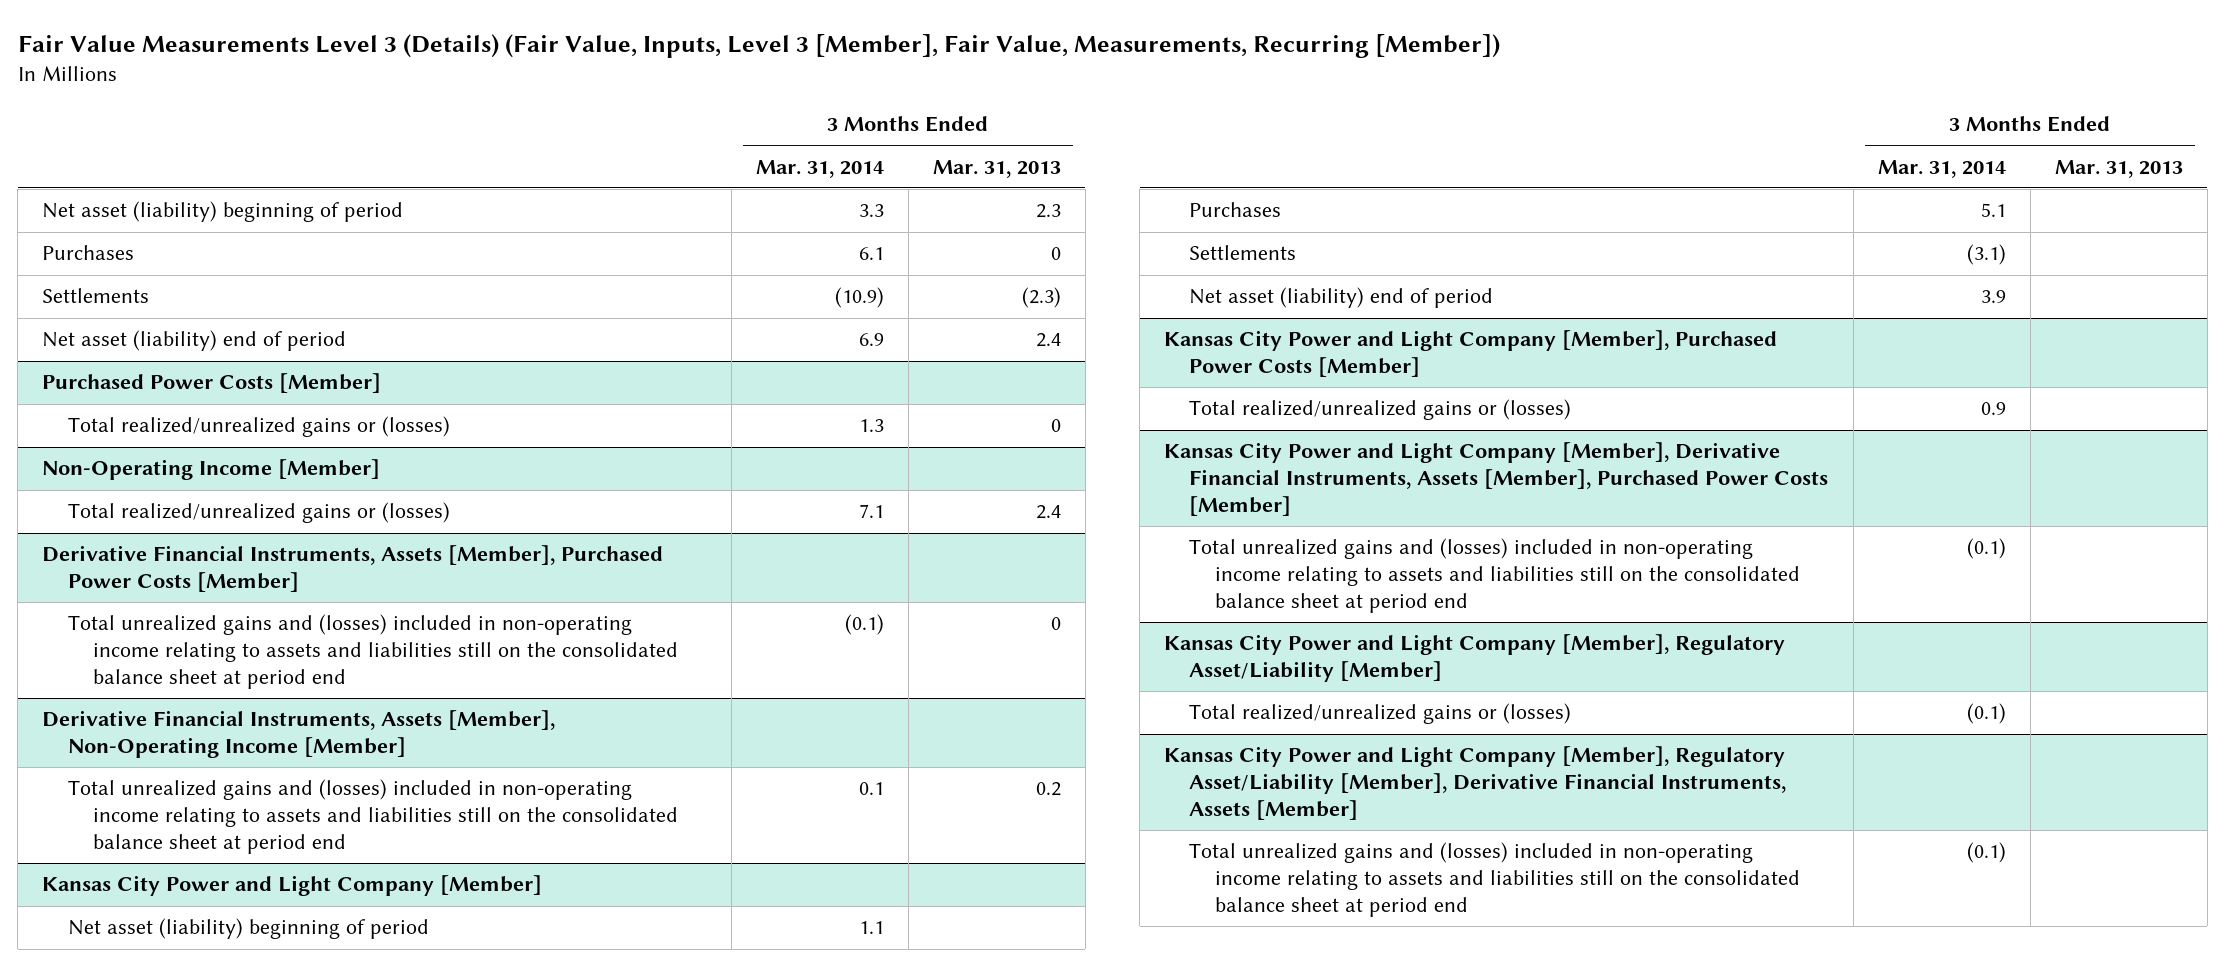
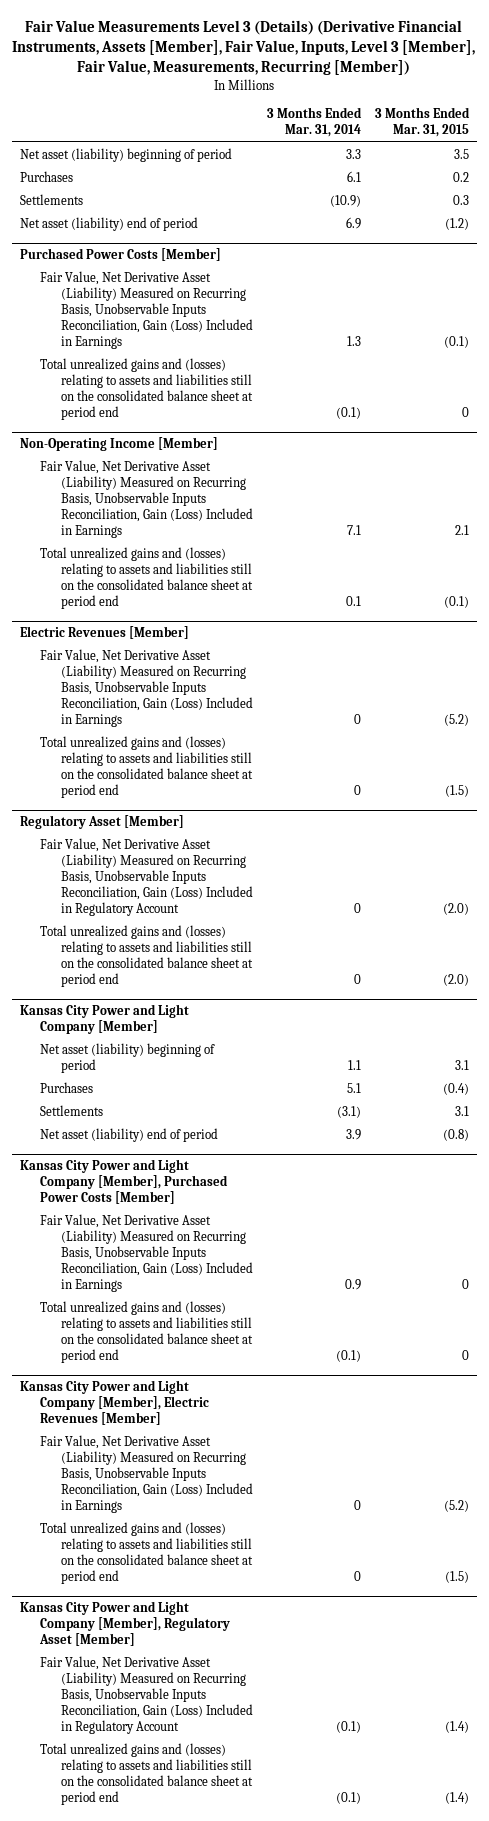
- Fair Value Measurements Level 3 (Details) (Fair Value, Inputs, Level 3 [Member], Fair Value, Measurements, Recurring [Member])
+ Fair Value Measurements Level 3 (Details) (Derivative Financial Instruments, Assets [Member], Fair Value, Inputs, Level 3 [Member], Fair Value, Measurements, Recurring [Member])
- | 3 Months Ended Mar. 31, 2014 | 3 Months Ended Mar. 31, 2013
+ | 3 Months Ended Mar. 31, 2014 | 3 Months Ended Mar. 31, 2015
@ Purchased Power Costs [Member]
- Total realized/unrealized gains or (losses) | 1.3 | 0
+ Fair Value, Net Derivative Asset (Liability) Measured on Recurring Basis, Unobservable Inputs Reconciliation, Gain (Loss) Included in Earnings | 1.3 | (0.1)
+ Total unrealized gains and (losses) relating to assets and liabilities still on the consolidated balance sheet at period end | (0.1) | 0
@ Non-Operating Income [Member]
- Total realized/unrealized gains or (losses) | 7.1 | 2.4
- Derivative Financial Instruments, Assets [Member], Purchased Power Costs [Member]
- Total unrealized gains and (losses) included in non-operating income relating to assets and liabilities still on the consolidated balance sheet at period end | (0.1) | 0
- Derivative Financial Instruments, Assets [Member], Non-Operating Income [Member]
- Total unrealized gains and (losses) included in non-operating income relating to assets and liabilities still on the consolidated balance sheet at period end | 0.1 | 0.2
@ Non-Operating Income [Member]
+ Fair Value, Net Derivative Asset (Liability) Measured on Recurring Basis, Unobservable Inputs Reconciliation, Gain (Loss) Included in Earnings | 7.1 | 2.1
+ Total unrealized gains and (losses) relating to assets and liabilities still on the consolidated balance sheet at period end | 0.1 | (0.1)
+ Electric Revenues [Member]
+ Fair Value, Net Derivative Asset (Liability) Measured on Recurring Basis, Unobservable Inputs Reconciliation, Gain (Loss) Included in Earnings | 0 | (5.2)
+ Total unrealized gains and (losses) relating to assets and liabilities still on the consolidated balance sheet at period end | 0 | (1.5)
+ Regulatory Asset [Member]
+ Fair Value, Net Derivative Asset (Liability) Measured on Recurring Basis, Unobservable Inputs Reconciliation, Gain (Loss) Included in Regulatory Account | 0 | (2.0)
+ Total unrealized gains and (losses) relating to assets and liabilities still on the consolidated balance sheet at period end | 0 | (2.0)
@ Kansas City Power and Light Company [Member], Purchased Power Costs [Member]
- Total realized/unrealized gains or (losses) | 0.9 |
- Kansas City Power and Light Company [Member], Derivative Financial Instruments, Assets [Member], Purchased Power Costs [Member]
- Total unrealized gains and (losses) included in non-operating income relating to assets and liabilities still on the consolidated balance sheet at period end | (0.1) |
- Kansas City Power and Light Company [Member], Regulatory Asset/Liability [Member]
- Total realized/unrealized gains or (losses) | (0.1) |
- Kansas City Power and Light Company [Member], Regulatory Asset/Liability [Member], Derivative Financial Instruments, Assets [Member]
- Total unrealized gains and (losses) included in non-operating income relating to assets and liabilities still on the consolidated balance sheet at period end | (0.1) |
@ Kansas City Power and Light Company [Member], Purchased Power Costs [Member]
+ Fair Value, Net Derivative Asset (Liability) Measured on Recurring Basis, Unobservable Inputs Reconciliation, Gain (Loss) Included in Earnings | 0.9 | 0
+ Total unrealized gains and (losses) relating to assets and liabilities still on the consolidated balance sheet at period end | (0.1) | 0
+ Kansas City Power and Light Company [Member], Electric Revenues [Member]
+ Fair Value, Net Derivative Asset (Liability) Measured on Recurring Basis, Unobservable Inputs Reconciliation, Gain (Loss) Included in Earnings | 0 | (5.2)
+ Total unrealized gains and (losses) relating to assets and liabilities still on the consolidated balance sheet at period end | 0 | (1.5)
+ Kansas City Power and Light Company [Member], Regulatory Asset [Member]
+ Fair Value, Net Derivative Asset (Liability) Measured on Recurring Basis, Unobservable Inputs Reconciliation, Gain (Loss) Included in Regulatory Account | (0.1) | (1.4)
+ Total unrealized gains and (losses) relating to assets and liabilities still on the consolidated balance sheet at period end | (0.1) | (1.4)

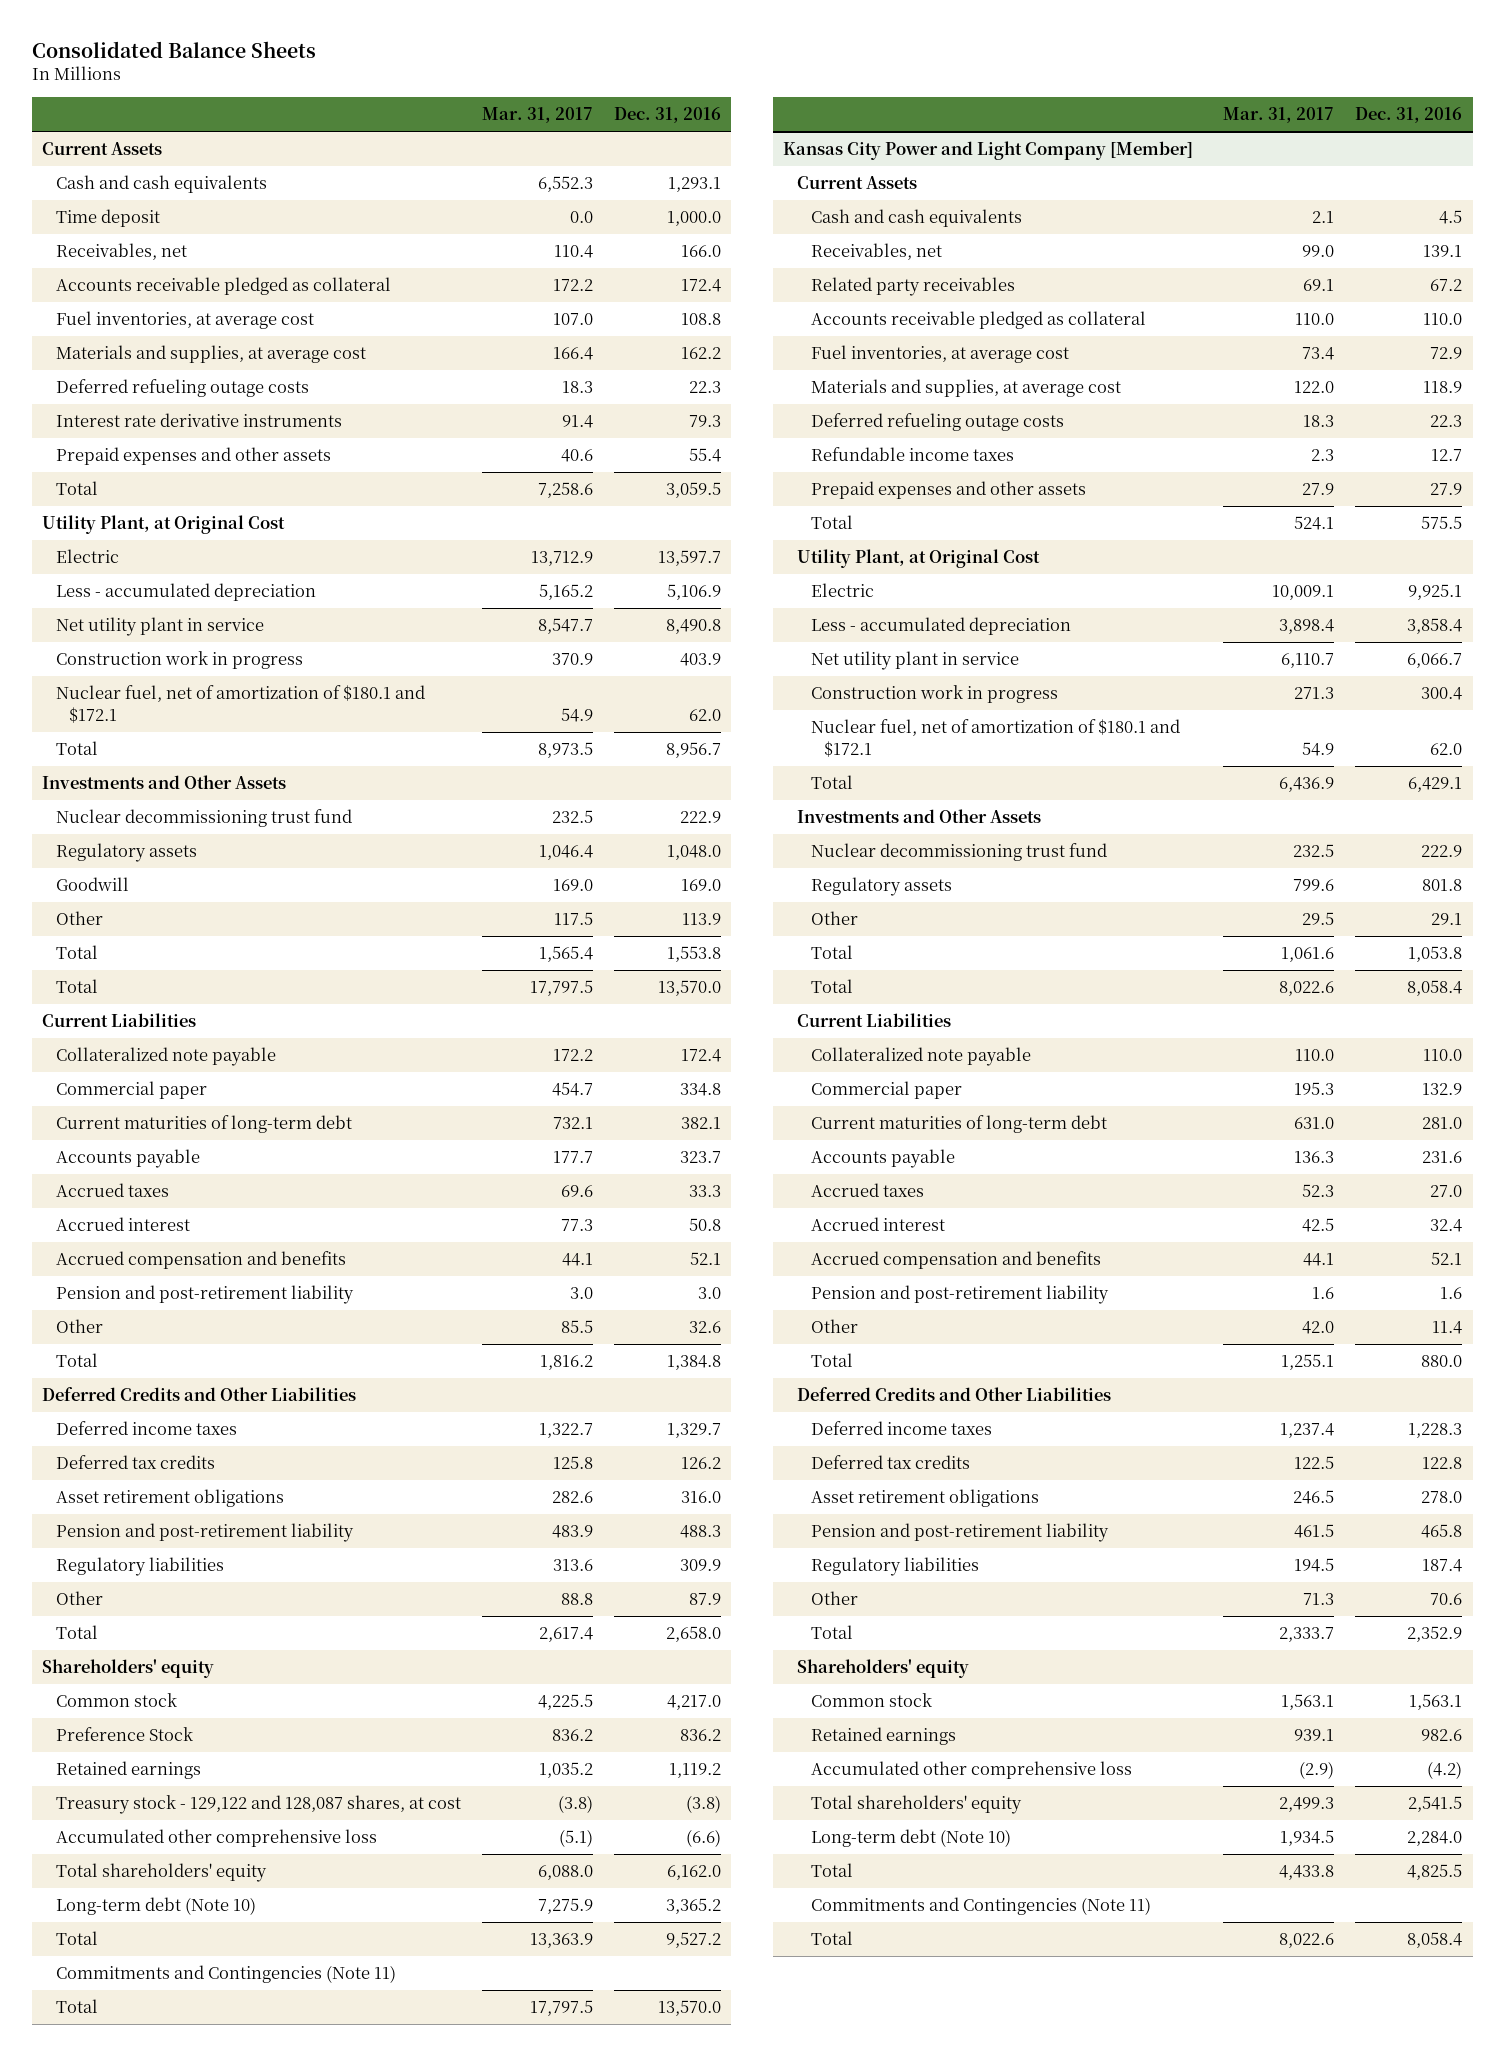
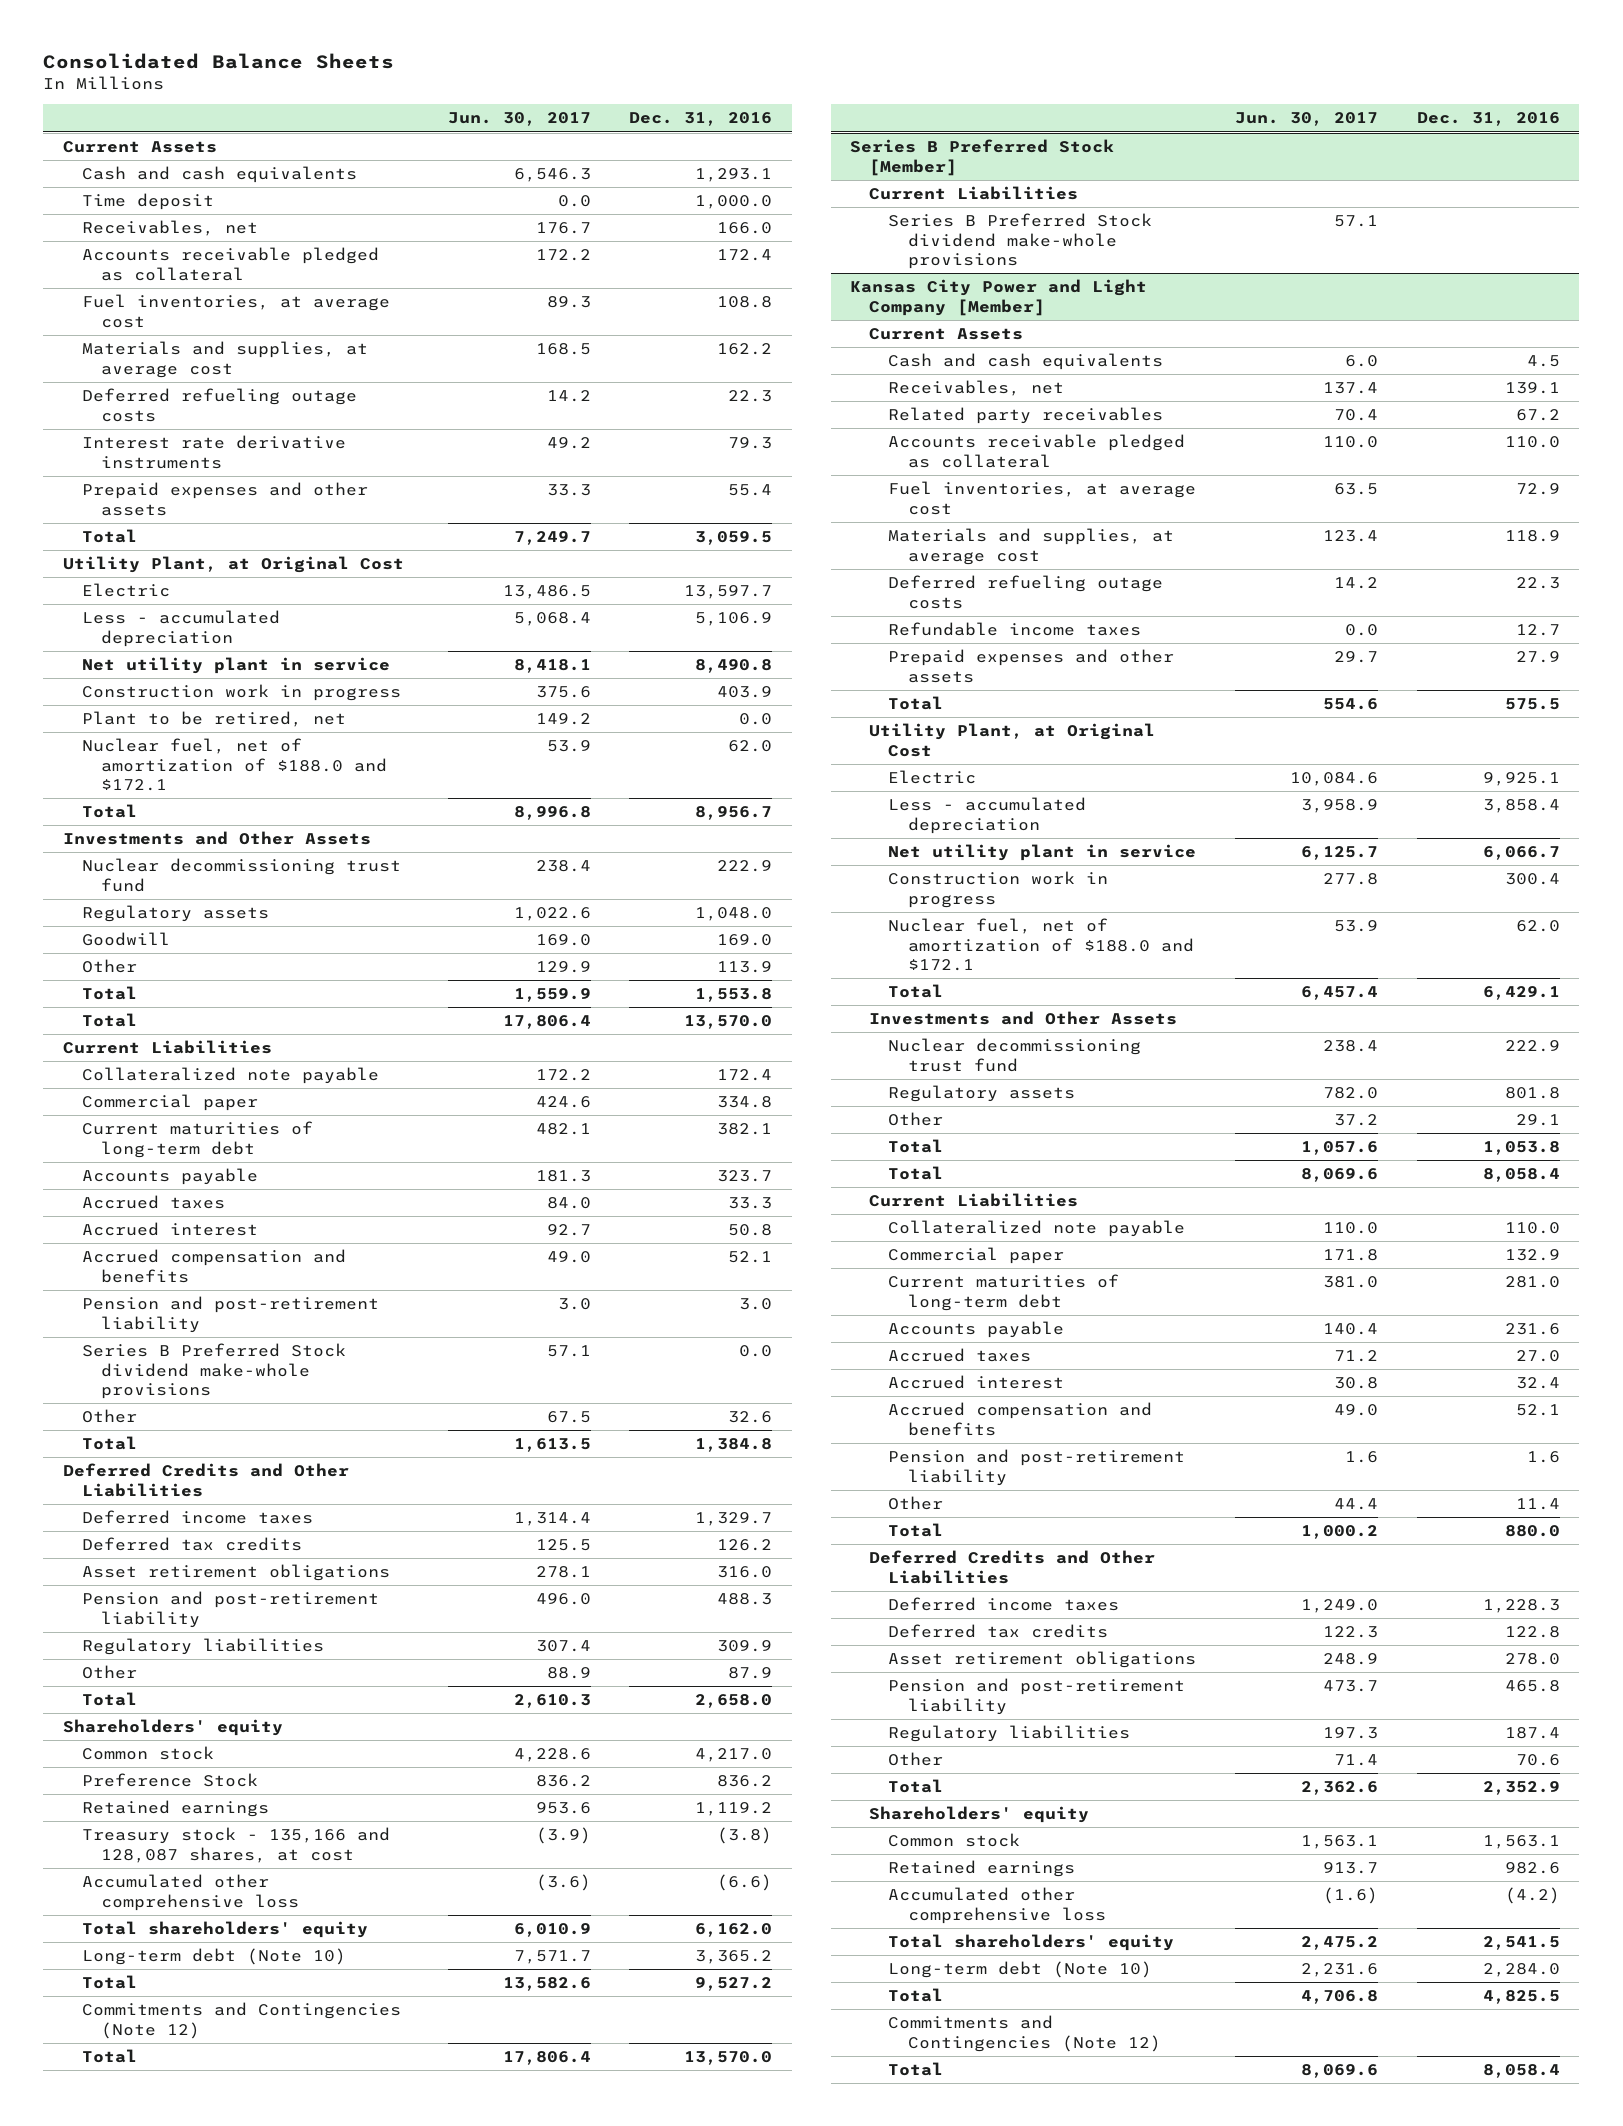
- | Mar. 31, 2017 | Dec. 31, 2016
+ | Jun. 30, 2017 | Dec. 31, 2016
- Nuclear fuel, net of amortization of $180.1 and $172.1 | 54.9 | 62.0
+ Plant to be retired, net | 149.2 | 0.0
+ Nuclear fuel, net of amortization of $188.0 and $172.1 | 53.9 | 62.0
+ Series B Preferred Stock dividend make-whole provisions | 57.1 | 0.0
- Treasury stock - 129,122 and 128,087 shares, at cost | (3.8) | (3.8)
+ Treasury stock - 135,166 and 128,087 shares, at cost | (3.9) | (3.8)
- Commitments and Contingencies (Note 11)
+ Commitments and Contingencies (Note 12)
+ Series B Preferred Stock [Member]
+ Current Liabilities
+ Series B Preferred Stock dividend make-whole provisions | 57.1 |
@ Kansas City Power and Light Company [Member]
- Nuclear fuel, net of amortization of $180.1 and $172.1 | 54.9 | 62.0
+ Nuclear fuel, net of amortization of $188.0 and $172.1 | 53.9 | 62.0
- Commitments and Contingencies (Note 11)
+ Commitments and Contingencies (Note 12)

